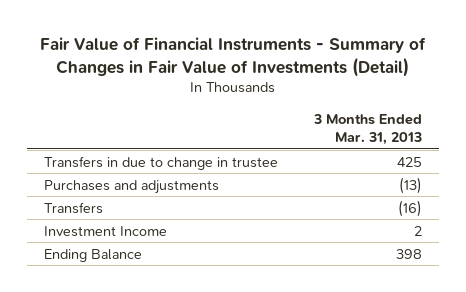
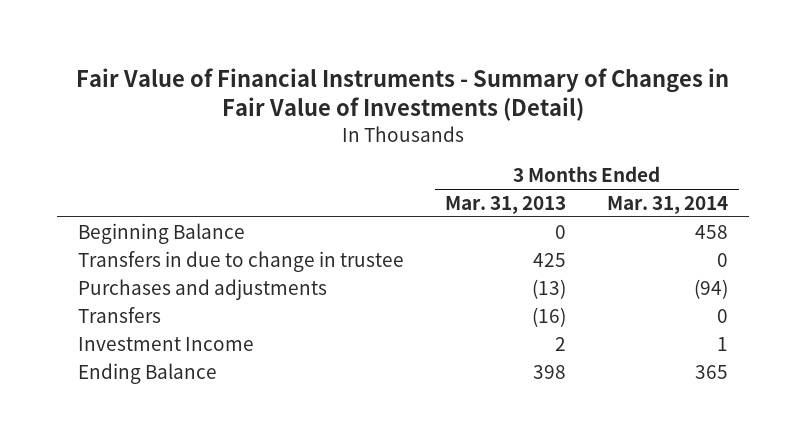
- | 3 Months Ended Mar. 31, 2013
+ | 3 Months Ended Mar. 31, 2013 | 3 Months Ended Mar. 31, 2014
+ Beginning Balance | 0 | 458

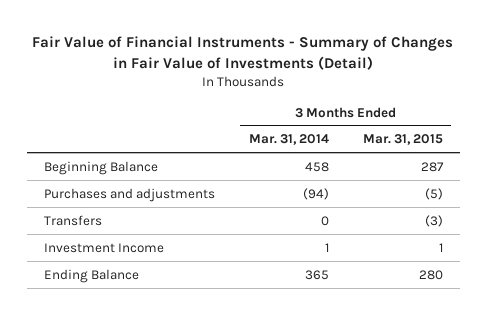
- | 3 Months Ended Mar. 31, 2013 | 3 Months Ended Mar. 31, 2014
+ | 3 Months Ended Mar. 31, 2014 | 3 Months Ended Mar. 31, 2015
- Transfers in due to change in trustee | 425 | 0

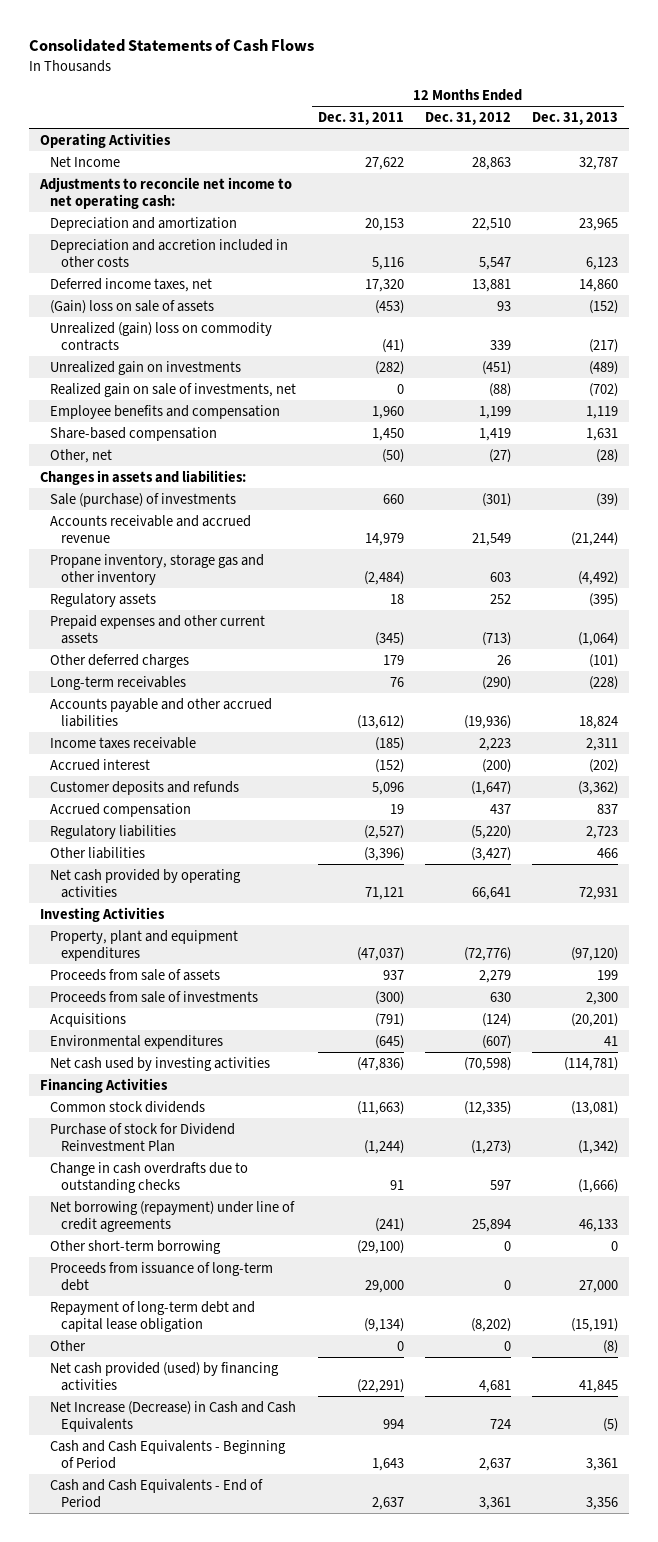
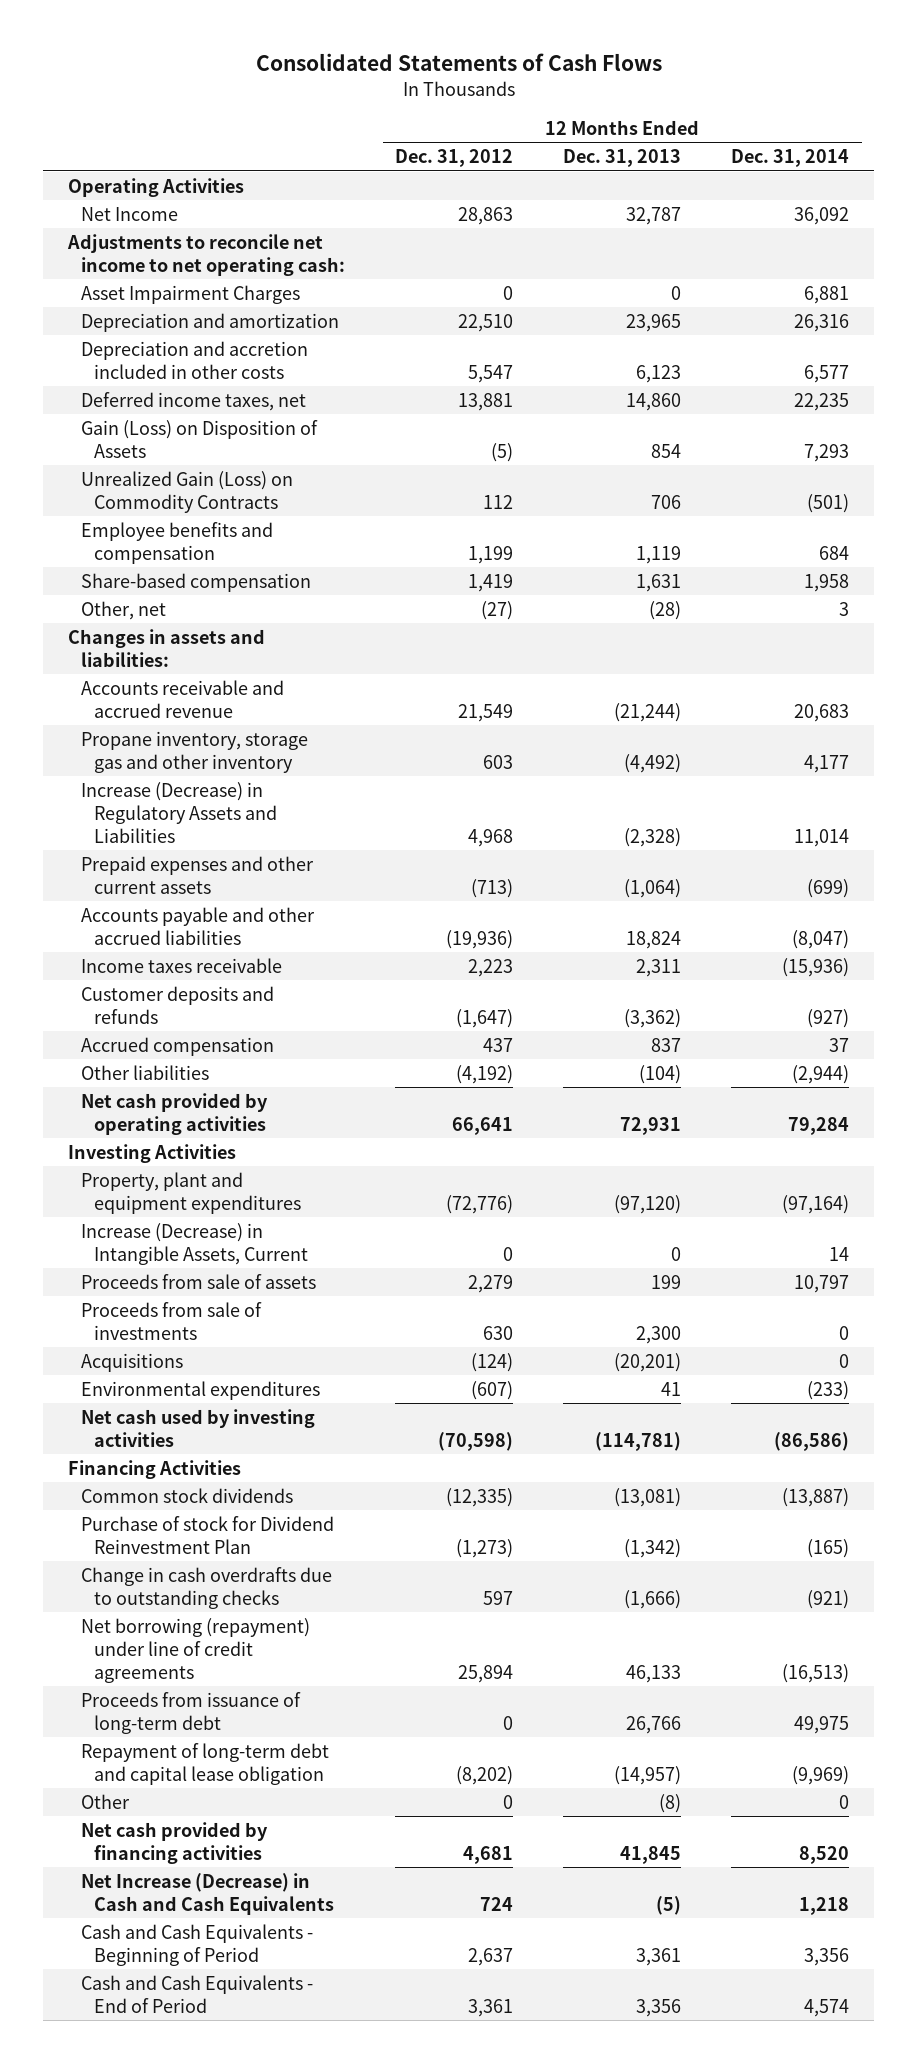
- | 12 Months Ended Dec. 31, 2011 | 12 Months Ended Dec. 31, 2012 | 12 Months Ended Dec. 31, 2013
+ | 12 Months Ended Dec. 31, 2012 | 12 Months Ended Dec. 31, 2013 | 12 Months Ended Dec. 31, 2014
+ Asset Impairment Charges | 0 | 0 | 6,881
- (Gain) loss on sale of assets | (453) | 93 | (152)
- Unrealized (gain) loss on commodity contracts | (41) | 339 | (217)
- Unrealized gain on investments | (282) | (451) | (489)
- Realized gain on sale of investments, net | 0 | (88) | (702)
+ Gain (Loss) on Disposition of Assets | (5) | 854 | 7,293
+ Unrealized Gain (Loss) on Commodity Contracts | 112 | 706 | (501)
- Sale (purchase) of investments | 660 | (301) | (39)
- Regulatory assets | 18 | 252 | (395)
+ Increase (Decrease) in Regulatory Assets and Liabilities | 4,968 | (2,328) | 11,014
- Other deferred charges | 179 | 26 | (101)
- Long-term receivables | 76 | (290) | (228)
- Accrued interest | (152) | (200) | (202)
- Regulatory liabilities | (2,527) | (5,220) | 2,723
- Other liabilities | (3,396) | (3,427) | 466
+ Other liabilities | (4,192) | (104) | (2,944)
+ Increase (Decrease) in Intangible Assets, Current | 0 | 0 | 14
- Other short-term borrowing | (29,100) | 0 | 0
- Proceeds from issuance of long-term debt | 29,000 | 0 | 27,000
- Repayment of long-term debt and capital lease obligation | (9,134) | (8,202) | (15,191)
+ Proceeds from issuance of long-term debt | 0 | 26,766 | 49,975
+ Repayment of long-term debt and capital lease obligation | (8,202) | (14,957) | (9,969)
- Net cash provided (used) by financing activities | (22,291) | 4,681 | 41,845
+ Net cash provided by financing activities | 4,681 | 41,845 | 8,520

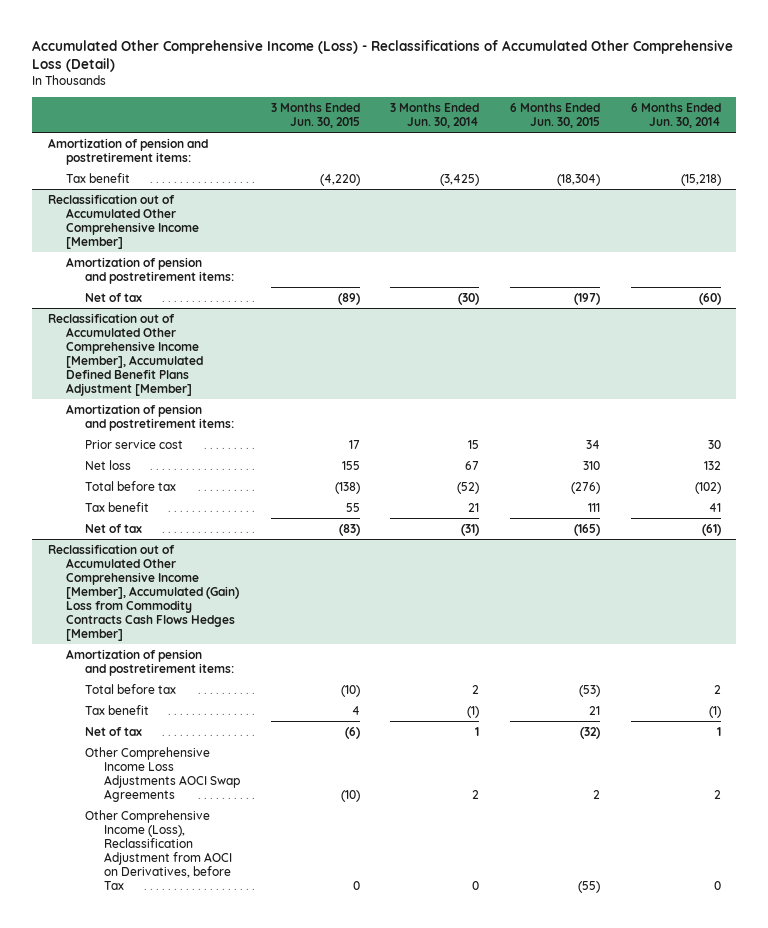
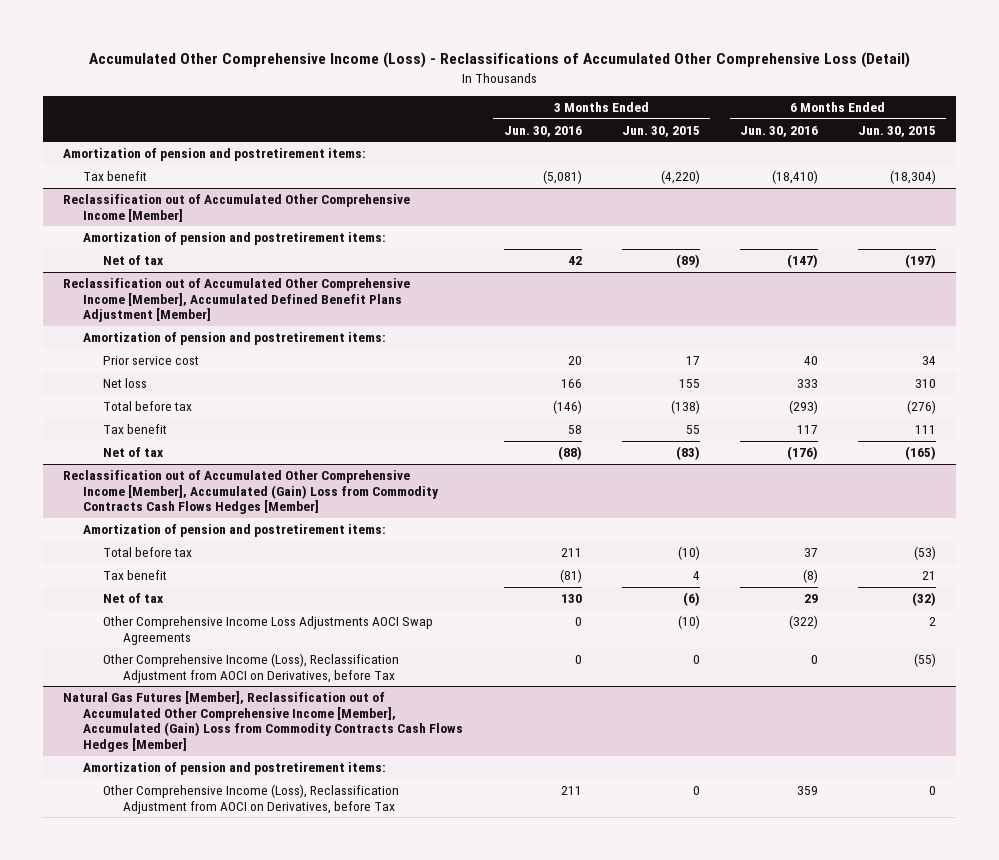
- | 3 Months Ended Jun. 30, 2015 | 3 Months Ended Jun. 30, 2014 | 6 Months Ended Jun. 30, 2015 | 6 Months Ended Jun. 30, 2014
+ | 3 Months Ended Jun. 30, 2016 | 3 Months Ended Jun. 30, 2015 | 6 Months Ended Jun. 30, 2016 | 6 Months Ended Jun. 30, 2015
+ Natural Gas Futures [Member], Reclassification out of Accumulated Other Comprehensive Income [Member], Accumulated (Gain) Loss from Commodity Contracts Cash Flows Hedges [Member]
+ Amortization of pension and postretirement items:
+ Other Comprehensive Income (Loss), Reclassification Adjustment from AOCI on Derivatives, before Tax | 211 | 0 | 359 | 0

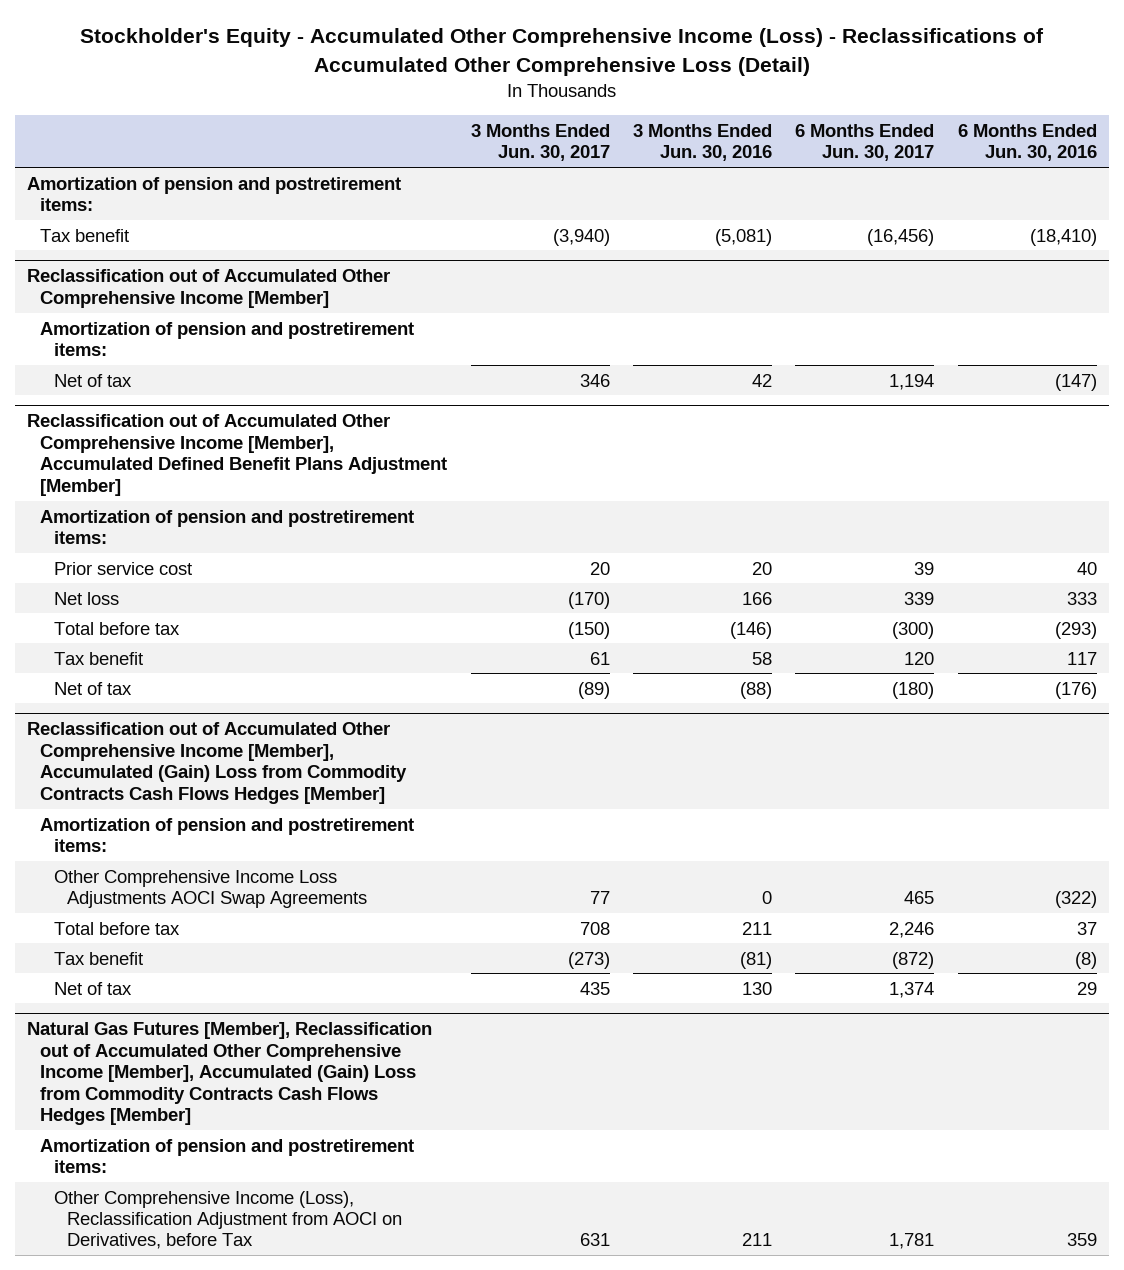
- Accumulated Other Comprehensive Income (Loss) - Reclassifications of Accumulated Other Comprehensive Loss (Detail)
+ Stockholder's Equity - Accumulated Other Comprehensive Income (Loss) - Reclassifications of Accumulated Other Comprehensive Loss (Detail)
- | 3 Months Ended Jun. 30, 2016 | 3 Months Ended Jun. 30, 2015 | 6 Months Ended Jun. 30, 2016 | 6 Months Ended Jun. 30, 2015
+ | 3 Months Ended Jun. 30, 2017 | 3 Months Ended Jun. 30, 2016 | 6 Months Ended Jun. 30, 2017 | 6 Months Ended Jun. 30, 2016
@ Reclassification out of Accumulated Other Comprehensive Income [Member], Accumulated (Gain) Loss from Commodity Contracts Cash Flows Hedges [Member]
moved up: Other Comprehensive Income Loss Adjustments AOCI Swap Agreements | 77 | 0 | 465 | (322)
- Other Comprehensive Income (Loss), Reclassification Adjustment from AOCI on Derivatives, before Tax | 0 | 0 | 0 | (55)

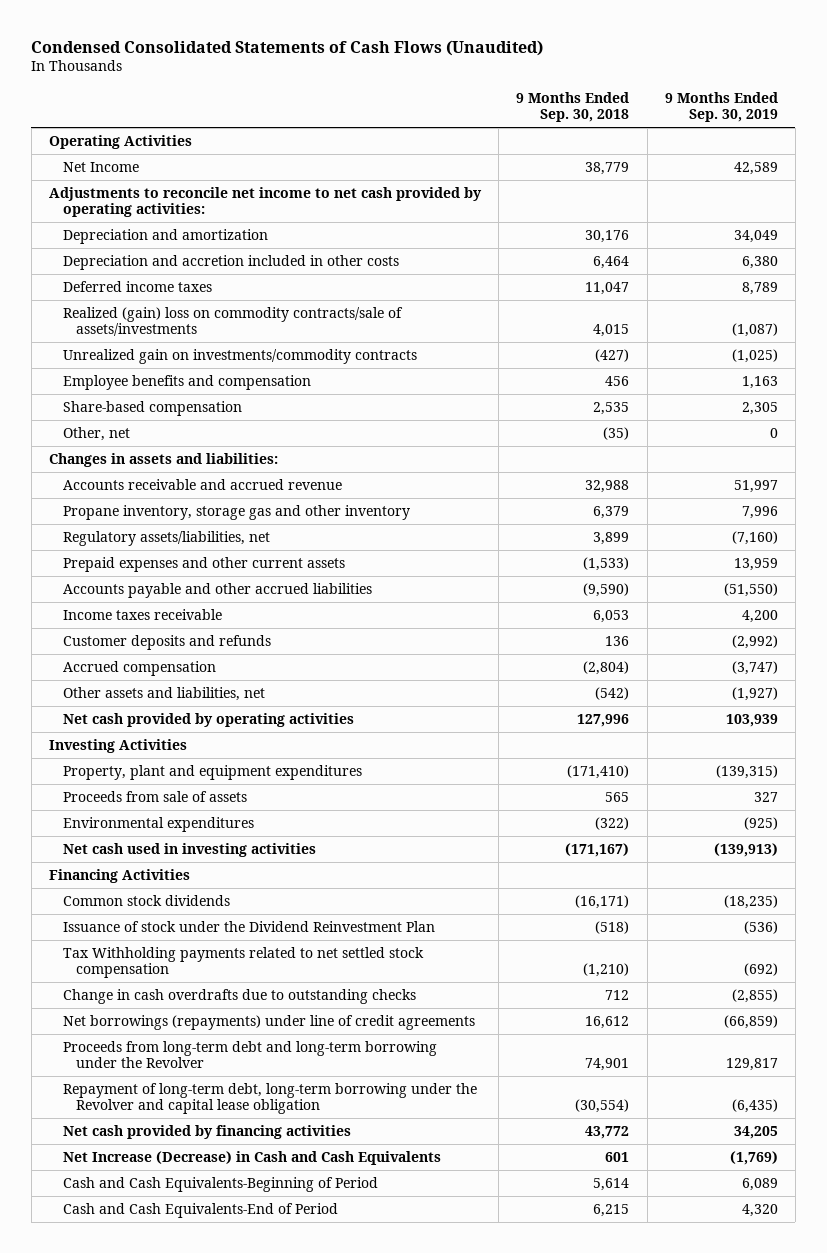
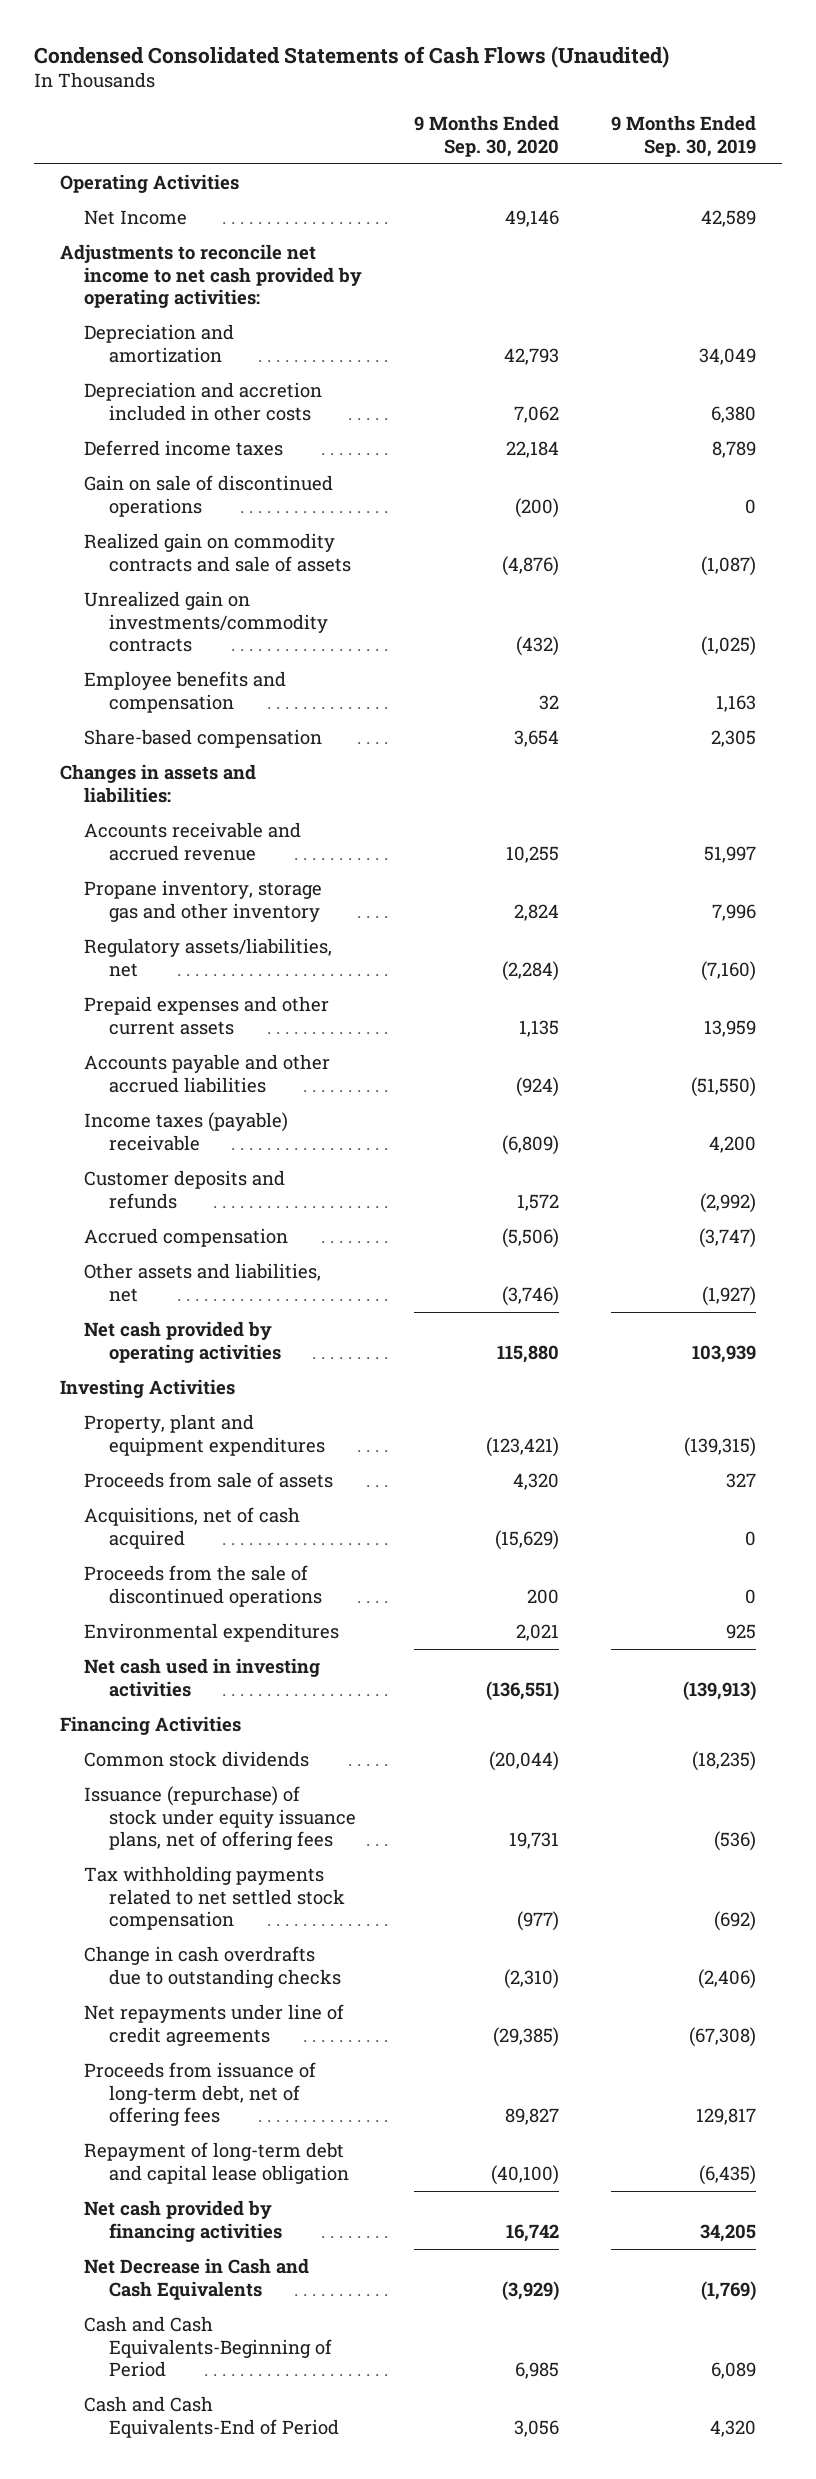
- | 9 Months Ended Sep. 30, 2018 | 9 Months Ended Sep. 30, 2019
+ | 9 Months Ended Sep. 30, 2020 | 9 Months Ended Sep. 30, 2019
- Realized (gain) loss on commodity contracts/sale of assets/investments | 4,015 | (1,087)
+ Gain on sale of discontinued operations | (200) | 0
+ Realized gain on commodity contracts and sale of assets | (4,876) | (1,087)
- Other, net | (35) | 0
- Income taxes receivable | 6,053 | 4,200
+ Income taxes (payable) receivable | (6,809) | 4,200
- Environmental expenditures | (322) | (925)
+ Acquisitions, net of cash acquired | (15,629) | 0
+ Proceeds from the sale of discontinued operations | 200 | 0
+ Environmental expenditures | 2,021 | 925
- Issuance of stock under the Dividend Reinvestment Plan | (518) | (536)
- Tax Withholding payments related to net settled stock compensation | (1,210) | (692)
- Change in cash overdrafts due to outstanding checks | 712 | (2,855)
- Net borrowings (repayments) under line of credit agreements | 16,612 | (66,859)
- Proceeds from long-term debt and long-term borrowing under the Revolver | 74,901 | 129,817
- Repayment of long-term debt, long-term borrowing under the Revolver and capital lease obligation | (30,554) | (6,435)
+ Issuance (repurchase) of stock under equity issuance plans, net of offering fees | 19,731 | (536)
+ Tax withholding payments related to net settled stock compensation | (977) | (692)
+ Change in cash overdrafts due to outstanding checks | (2,310) | (2,406)
+ Net repayments under line of credit agreements | (29,385) | (67,308)
+ Proceeds from issuance of long-term debt, net of offering fees | 89,827 | 129,817
+ Repayment of long-term debt and capital lease obligation | (40,100) | (6,435)
- Net Increase (Decrease) in Cash and Cash Equivalents | 601 | (1,769)
+ Net Decrease in Cash and Cash Equivalents | (3,929) | (1,769)

